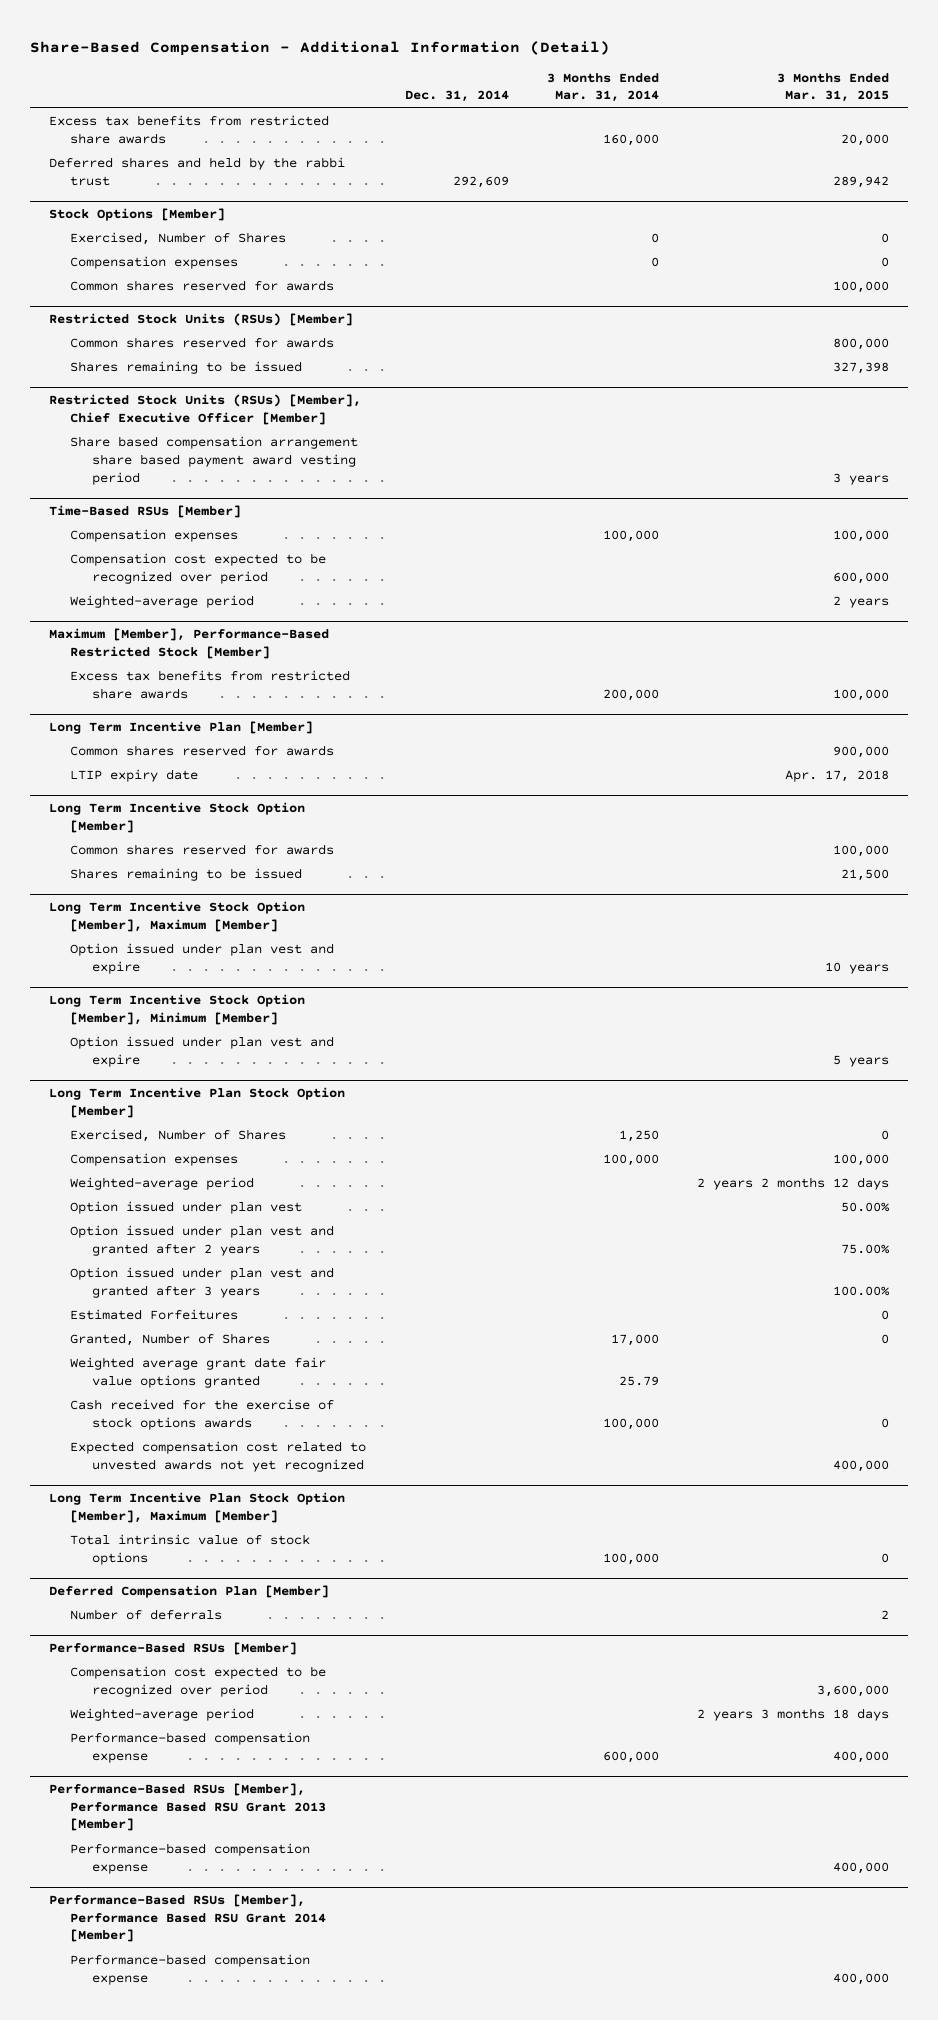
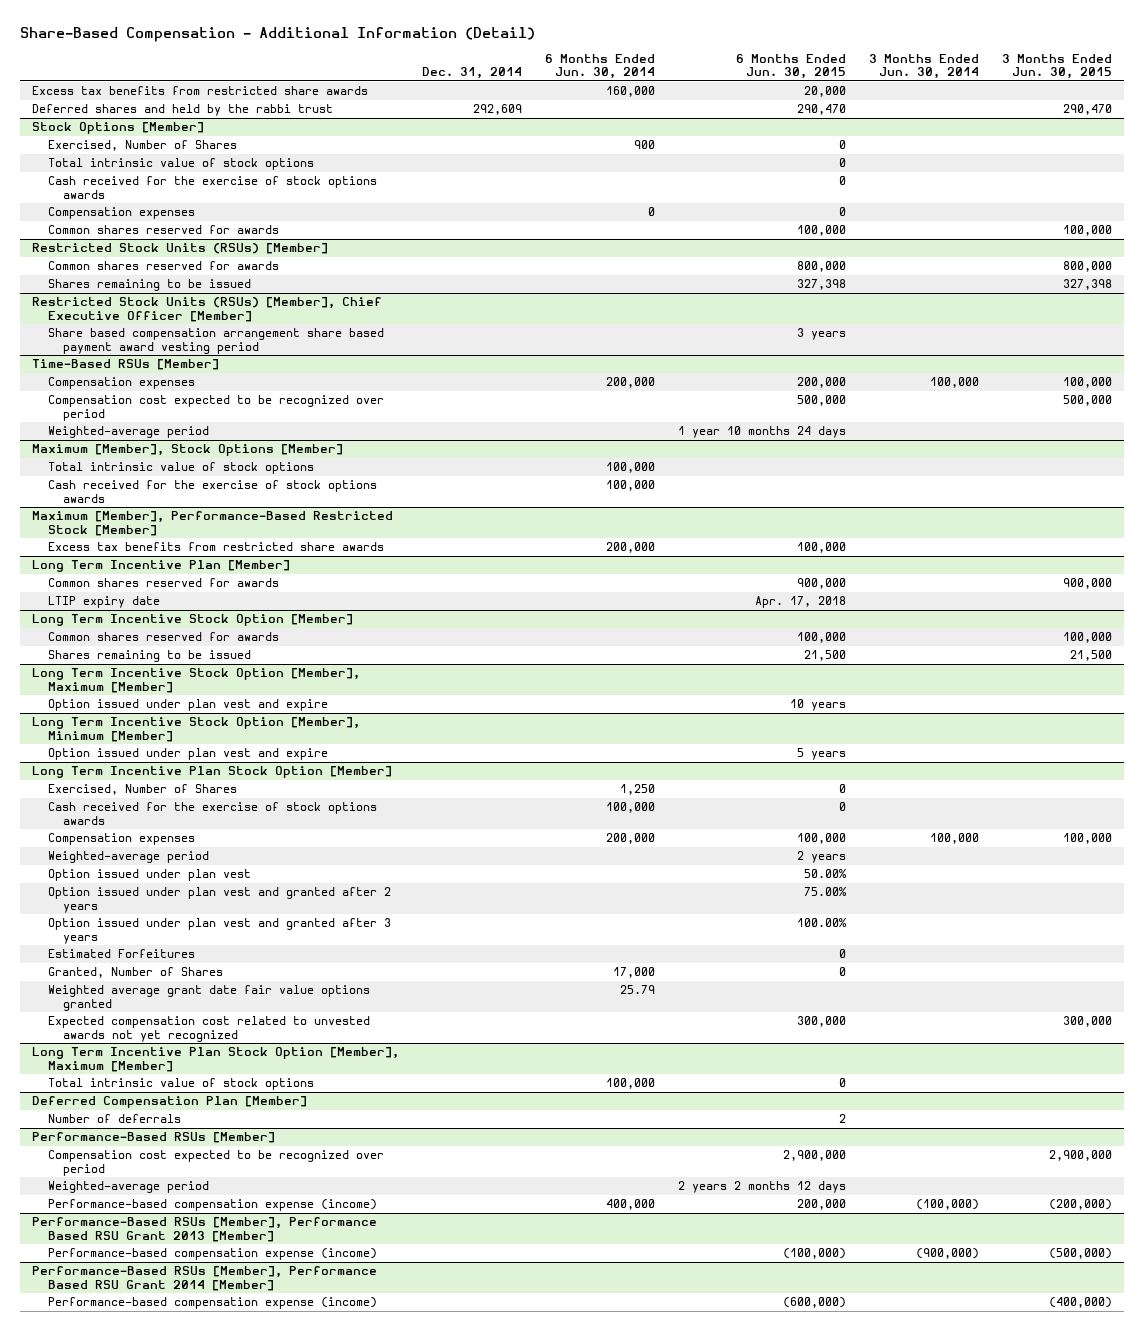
- | Dec. 31, 2014 | 3 Months Ended Mar. 31, 2014 | 3 Months Ended Mar. 31, 2015
+ | Dec. 31, 2014 | 6 Months Ended Jun. 30, 2014 | 6 Months Ended Jun. 30, 2015 | 3 Months Ended Jun. 30, 2014 | 3 Months Ended Jun. 30, 2015
@ Stock Options [Member]
+ Total intrinsic value of stock options | | | 0 | |
+ Cash received for the exercise of stock options awards | | | 0 | |
+ Maximum [Member], Stock Options [Member]
+ Total intrinsic value of stock options | | 100,000 | | |
+ Cash received for the exercise of stock options awards | | 100,000 | | |
@ Long Term Incentive Plan Stock Option [Member]
moved up: Cash received for the exercise of stock options awards | | 100,000 | 0 | |
@ Performance-Based RSUs [Member]
- Performance-based compensation expense | | 600,000 | 400,000
+ Performance-based compensation expense (income) | | 400,000 | 200,000 | (100,000) | (200,000)
@ Performance-Based RSUs [Member], Performance Based RSU Grant 2013 [Member]
- Performance-based compensation expense | | | 400,000
+ Performance-based compensation expense (income) | | | (100,000) | (900,000) | (500,000)
@ Performance-Based RSUs [Member], Performance Based RSU Grant 2014 [Member]
- Performance-based compensation expense | | | 400,000
+ Performance-based compensation expense (income) | | | (600,000) | | (400,000)

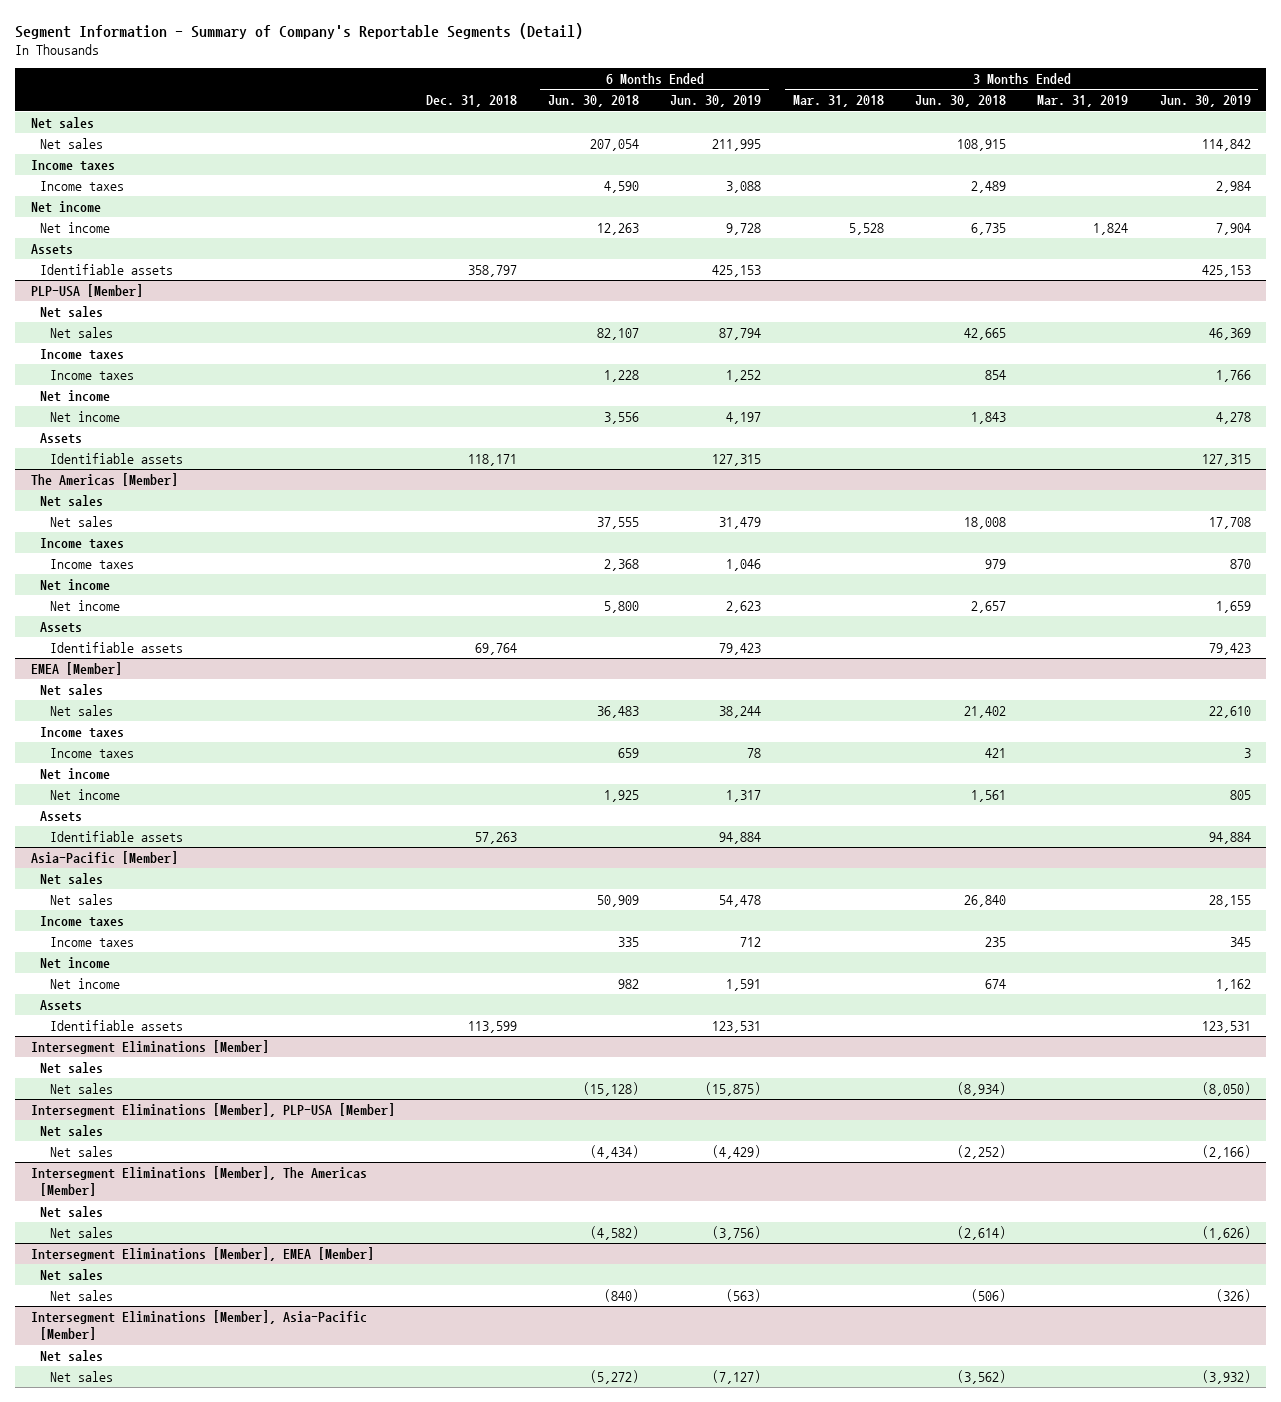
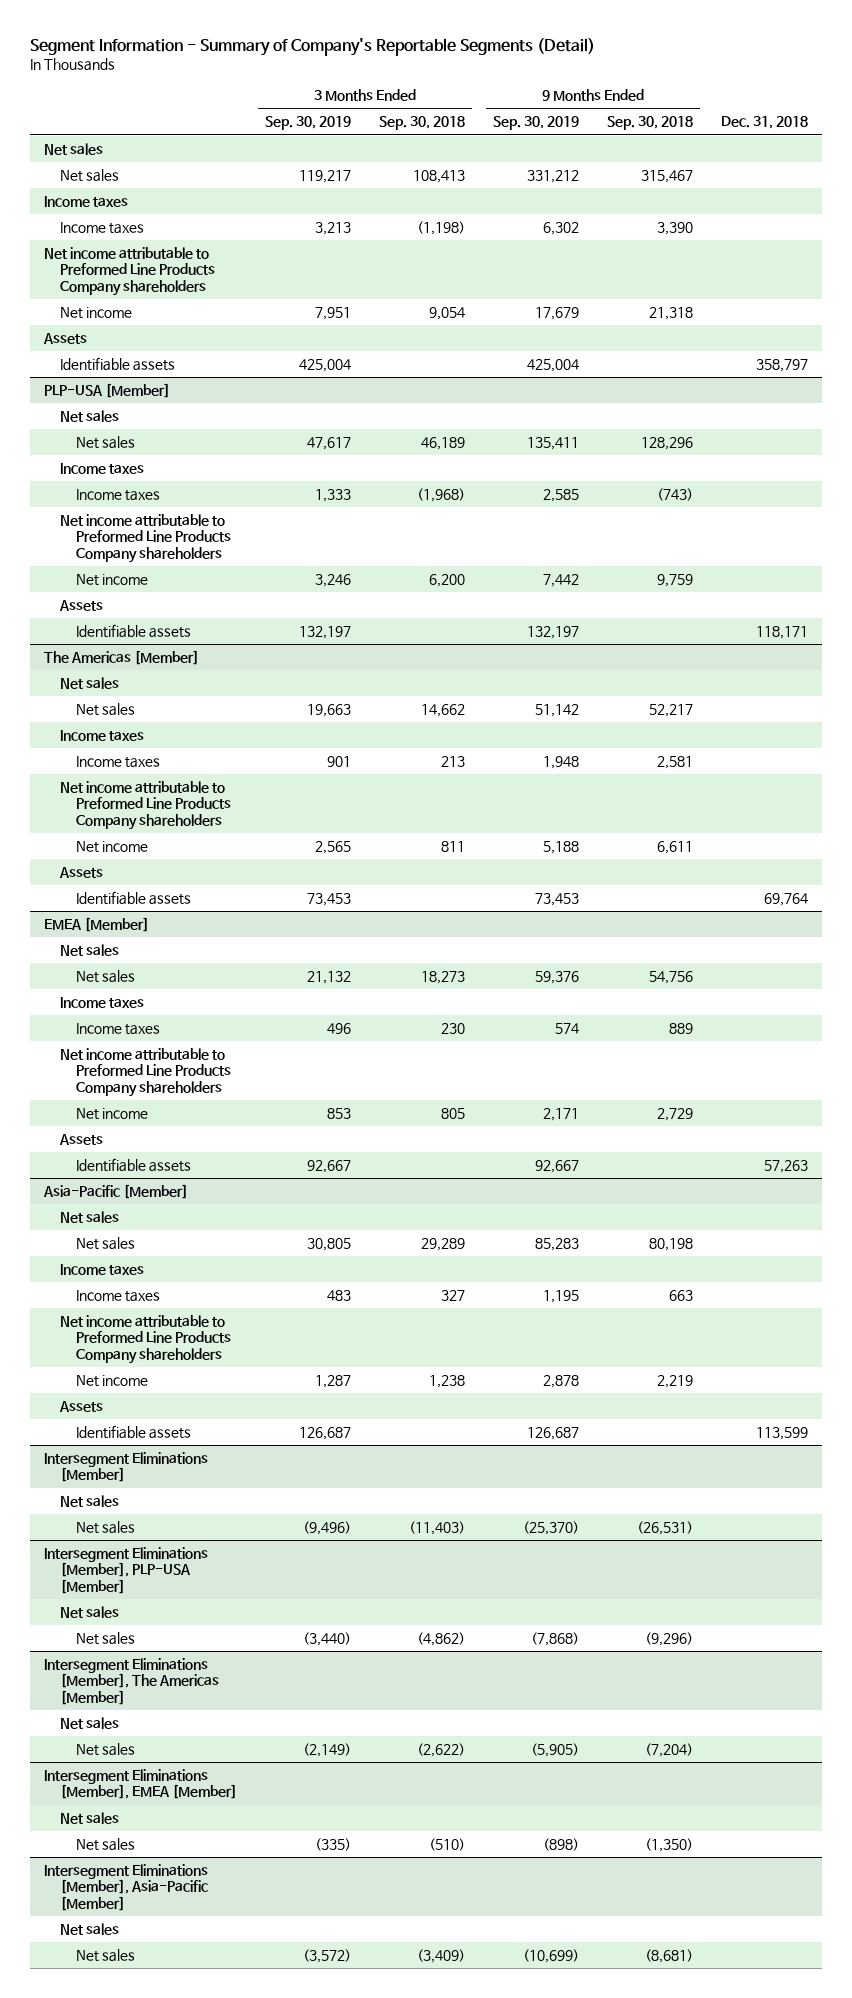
- | Dec. 31, 2018 | 6 Months Ended Jun. 30, 2018 | 6 Months Ended Jun. 30, 2019 | 3 Months Ended Mar. 31, 2018 | 3 Months Ended Jun. 30, 2018 | 3 Months Ended Mar. 31, 2019 | 3 Months Ended Jun. 30, 2019
+ | 3 Months Ended Sep. 30, 2019 | 3 Months Ended Sep. 30, 2018 | 9 Months Ended Sep. 30, 2019 | 9 Months Ended Sep. 30, 2018 | Dec. 31, 2018
- Net income
+ Net income attributable to Preformed Line Products Company shareholders
@ PLP-USA [Member]
- Net income
+ Net income attributable to Preformed Line Products Company shareholders
@ The Americas [Member]
- Net income
+ Net income attributable to Preformed Line Products Company shareholders
@ EMEA [Member]
- Net income
+ Net income attributable to Preformed Line Products Company shareholders
@ Asia-Pacific [Member]
- Net income
+ Net income attributable to Preformed Line Products Company shareholders

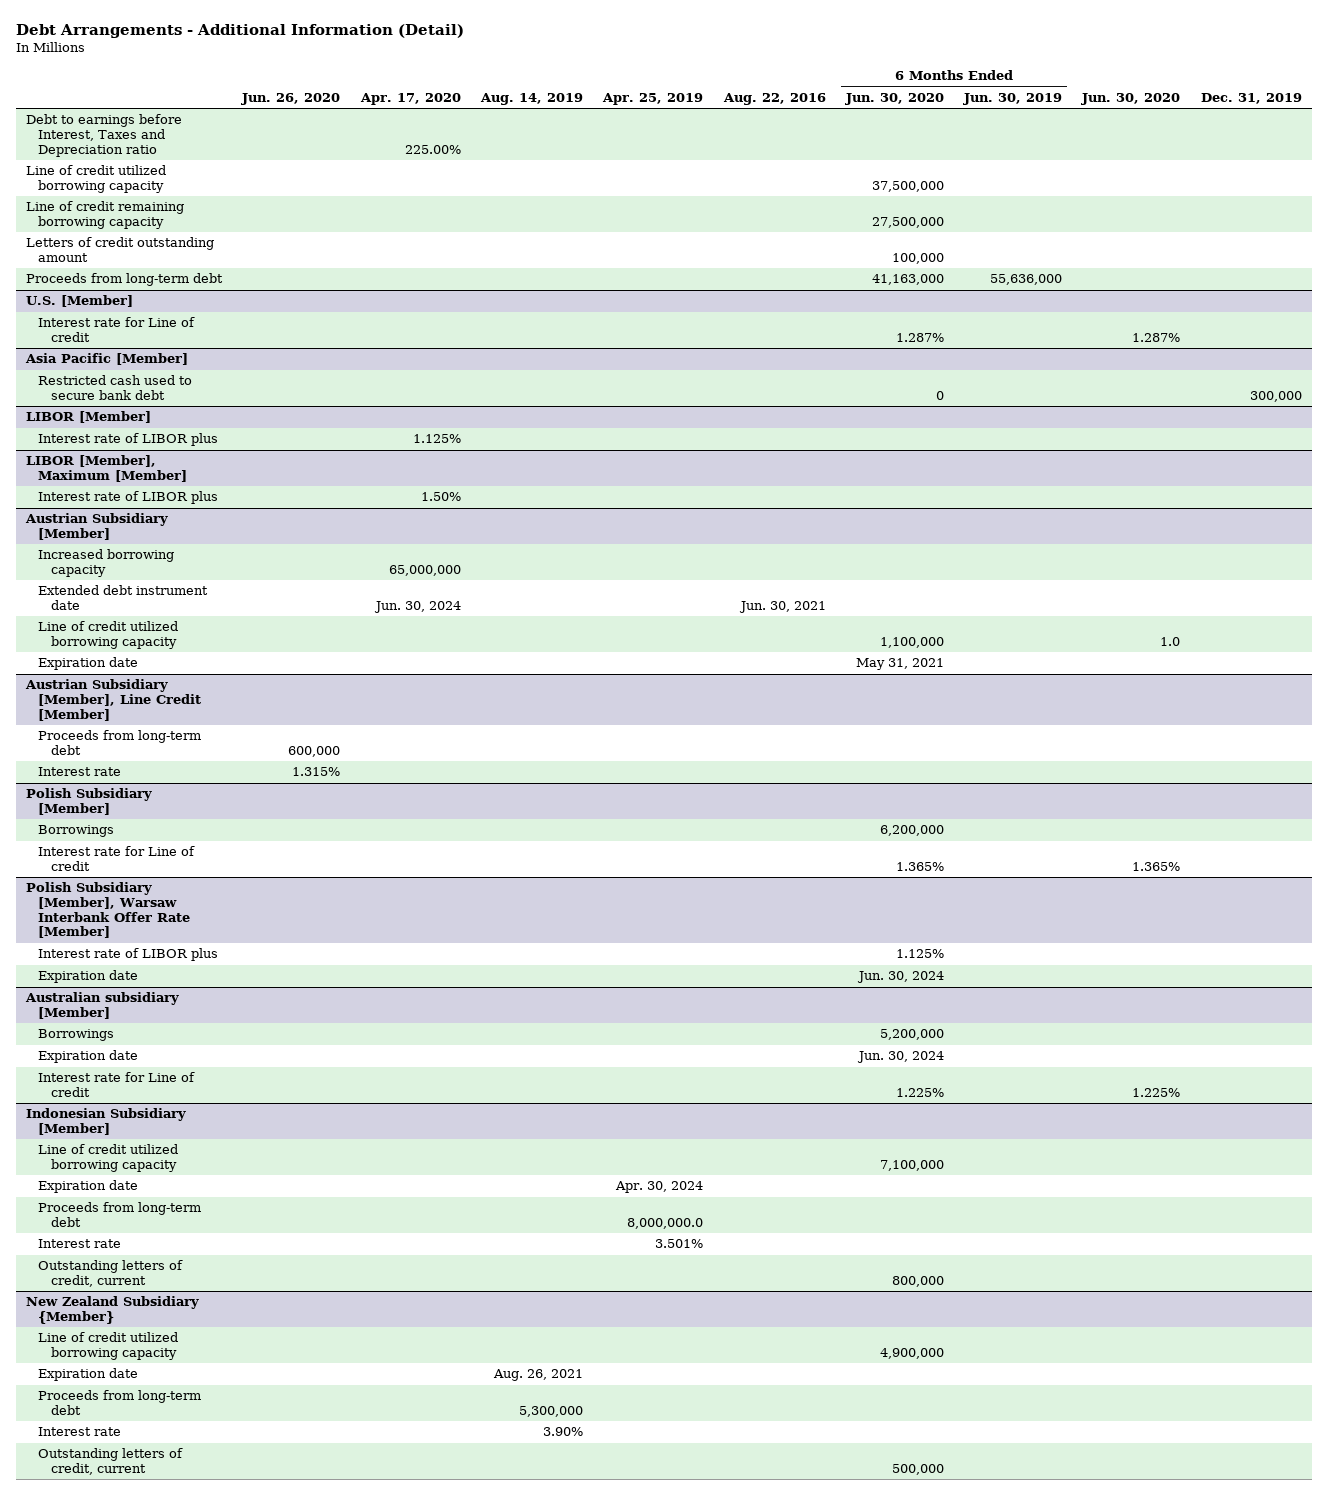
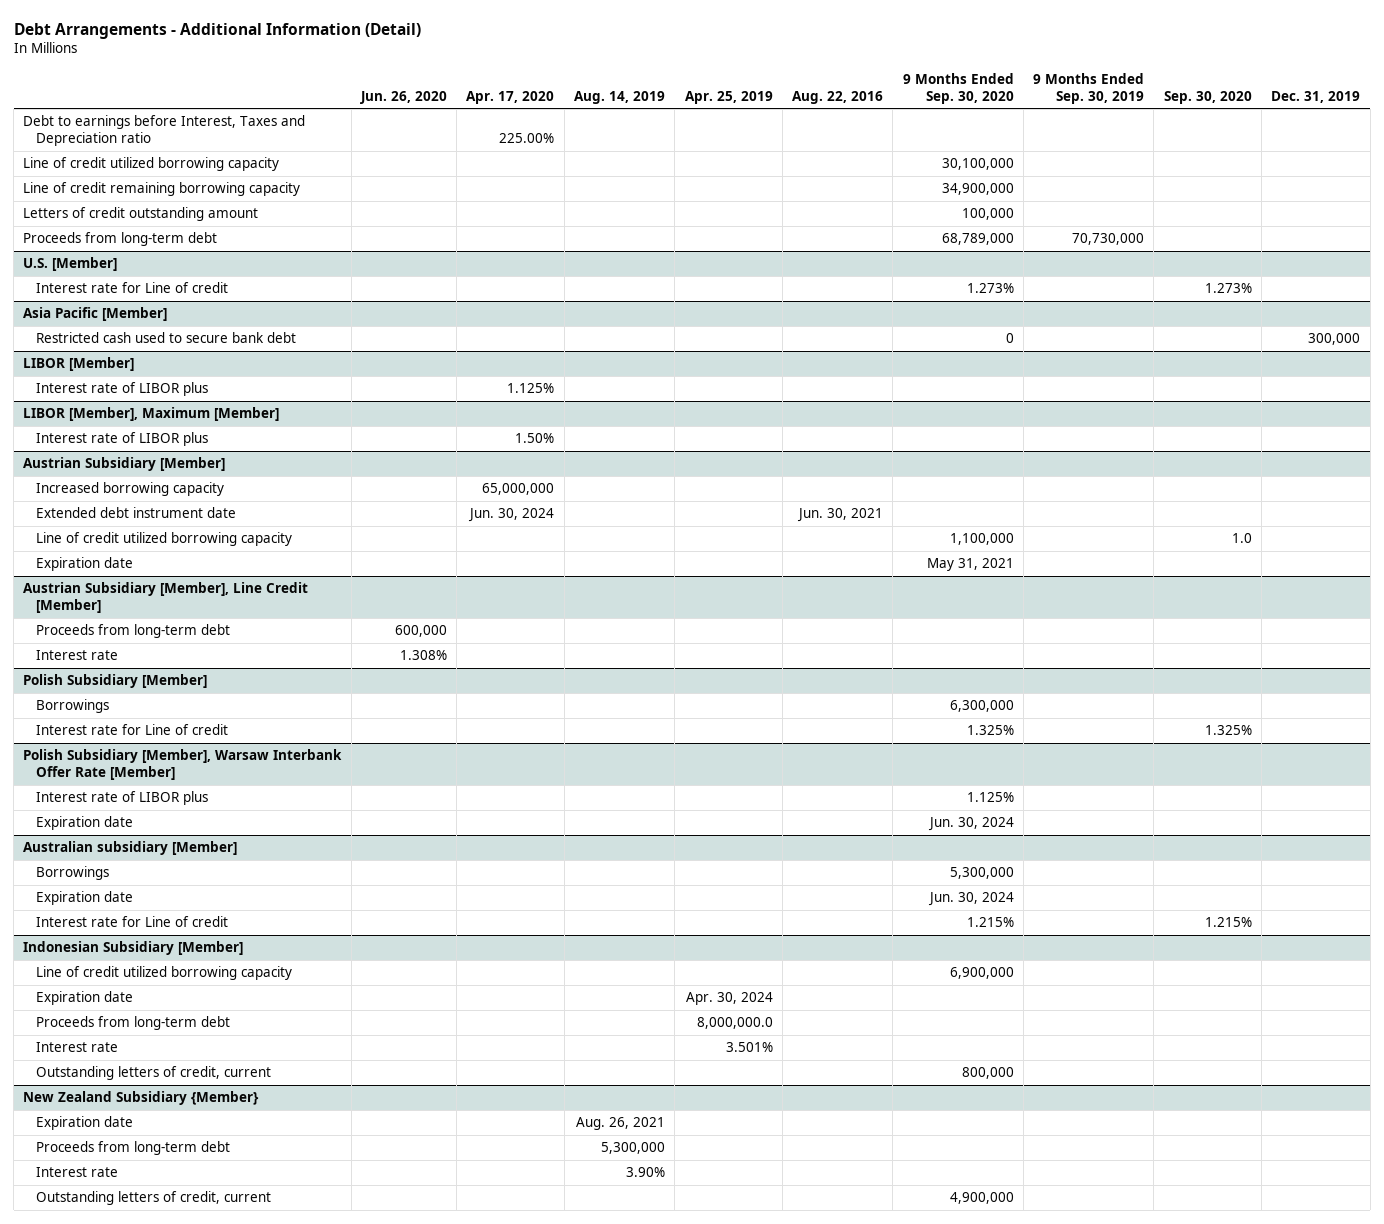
- | Jun. 26, 2020 | Apr. 17, 2020 | Aug. 14, 2019 | Apr. 25, 2019 | Aug. 22, 2016 | 6 Months Ended Jun. 30, 2020 | 6 Months Ended Jun. 30, 2019 | Jun. 30, 2020 | Dec. 31, 2019
+ | Jun. 26, 2020 | Apr. 17, 2020 | Aug. 14, 2019 | Apr. 25, 2019 | Aug. 22, 2016 | 9 Months Ended Sep. 30, 2020 | 9 Months Ended Sep. 30, 2019 | Sep. 30, 2020 | Dec. 31, 2019
@ Austrian Subsidiary [Member], Line Credit [Member]
- Interest rate | 1.315% | | | | | | | |
+ Interest rate | 1.308% | | | | | | | |
@ New Zealand Subsidiary {Member}
- Line of credit utilized borrowing capacity | | | | | | 4,900,000 | | |

